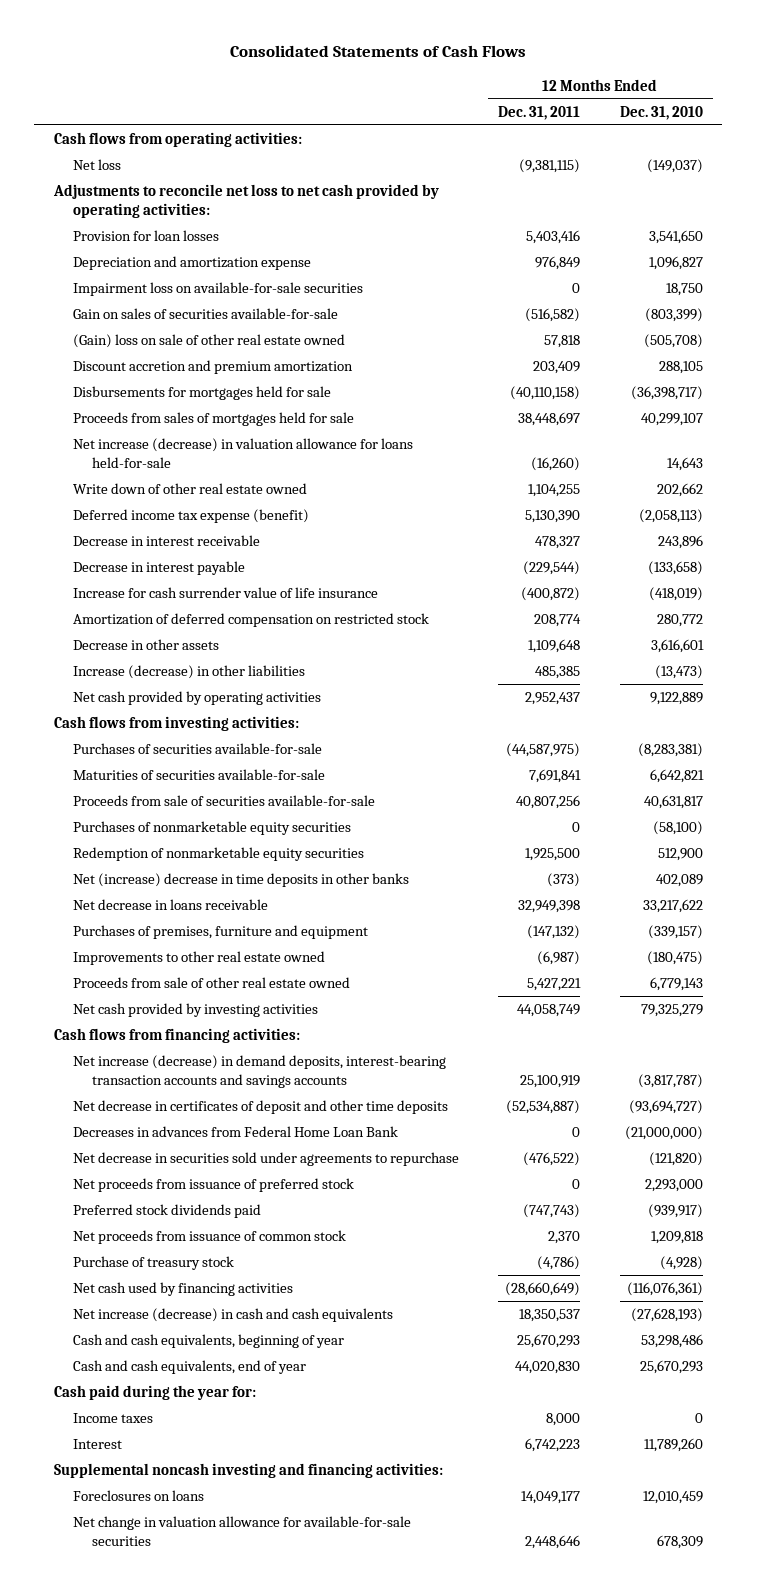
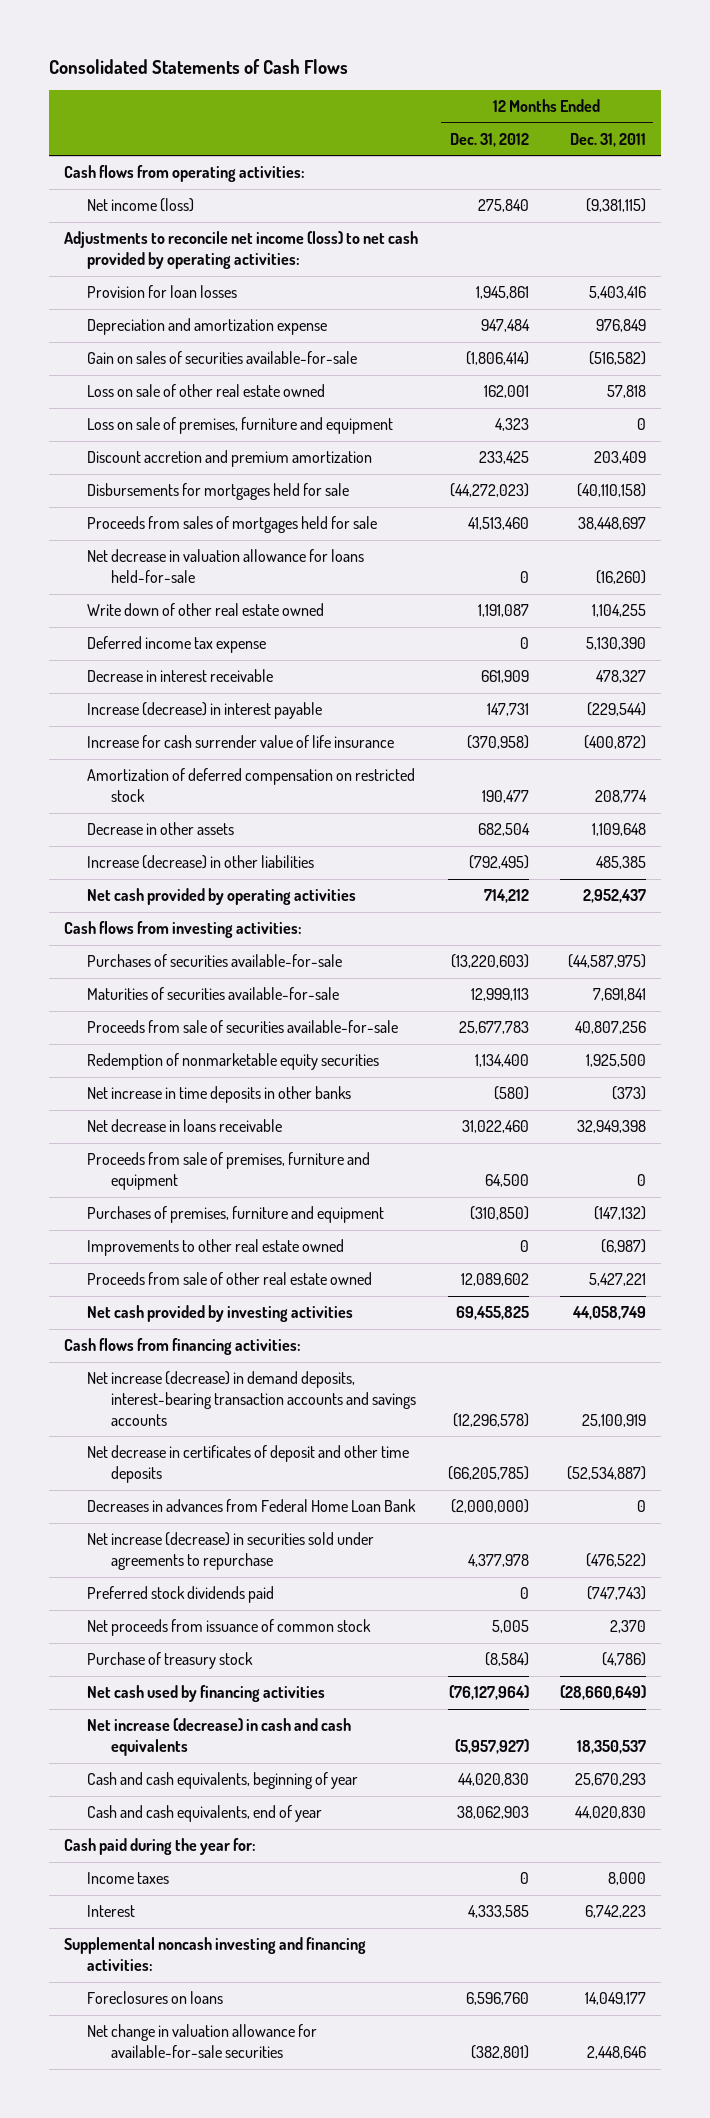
- | 12 Months Ended Dec. 31, 2011 | 12 Months Ended Dec. 31, 2010
+ | 12 Months Ended Dec. 31, 2012 | 12 Months Ended Dec. 31, 2011
- Net loss | (9,381,115) | (149,037)
- Adjustments to reconcile net loss to net cash provided by operating activities:
+ Net income (loss) | 275,840 | (9,381,115)
+ Adjustments to reconcile net income (loss) to net cash provided by operating activities:
- Impairment loss on available-for-sale securities | 0 | 18,750
- (Gain) loss on sale of other real estate owned | 57,818 | (505,708)
+ Loss on sale of other real estate owned | 162,001 | 57,818
+ Loss on sale of premises, furniture and equipment | 4,323 | 0
- Net increase (decrease) in valuation allowance for loans held-for-sale | (16,260) | 14,643
+ Net decrease in valuation allowance for loans held-for-sale | 0 | (16,260)
- Deferred income tax expense (benefit) | 5,130,390 | (2,058,113)
+ Deferred income tax expense | 0 | 5,130,390
- Decrease in interest payable | (229,544) | (133,658)
+ Increase (decrease) in interest payable | 147,731 | (229,544)
- Purchases of nonmarketable equity securities | 0 | (58,100)
- Net (increase) decrease in time deposits in other banks | (373) | 402,089
+ Net increase in time deposits in other banks | (580) | (373)
+ Proceeds from sale of premises, furniture and equipment | 64,500 | 0
- Net decrease in securities sold under agreements to repurchase | (476,522) | (121,820)
- Net proceeds from issuance of preferred stock | 0 | 2,293,000
+ Net increase (decrease) in securities sold under agreements to repurchase | 4,377,978 | (476,522)

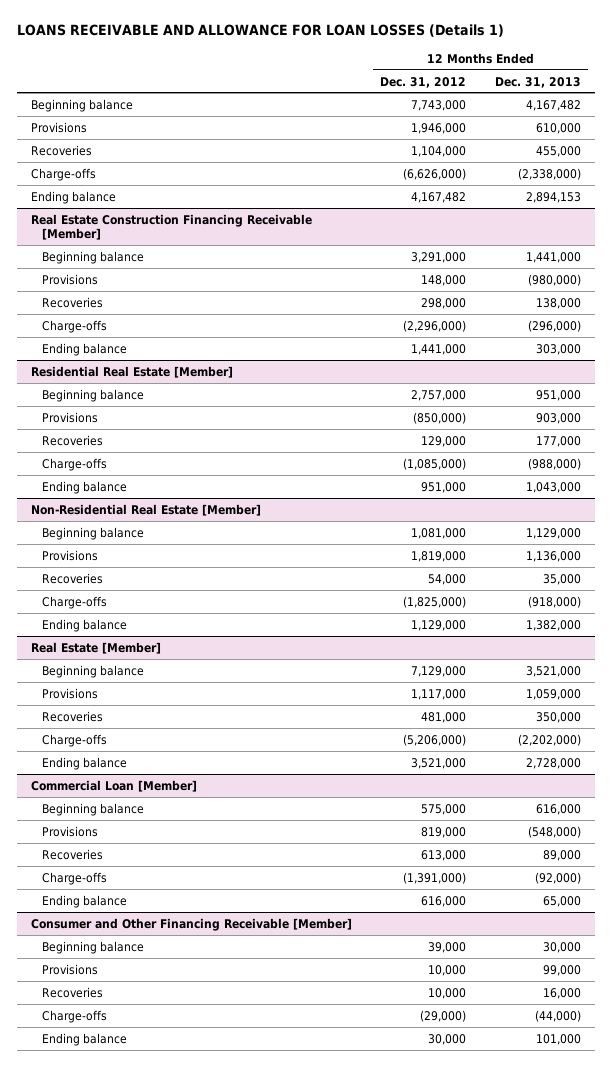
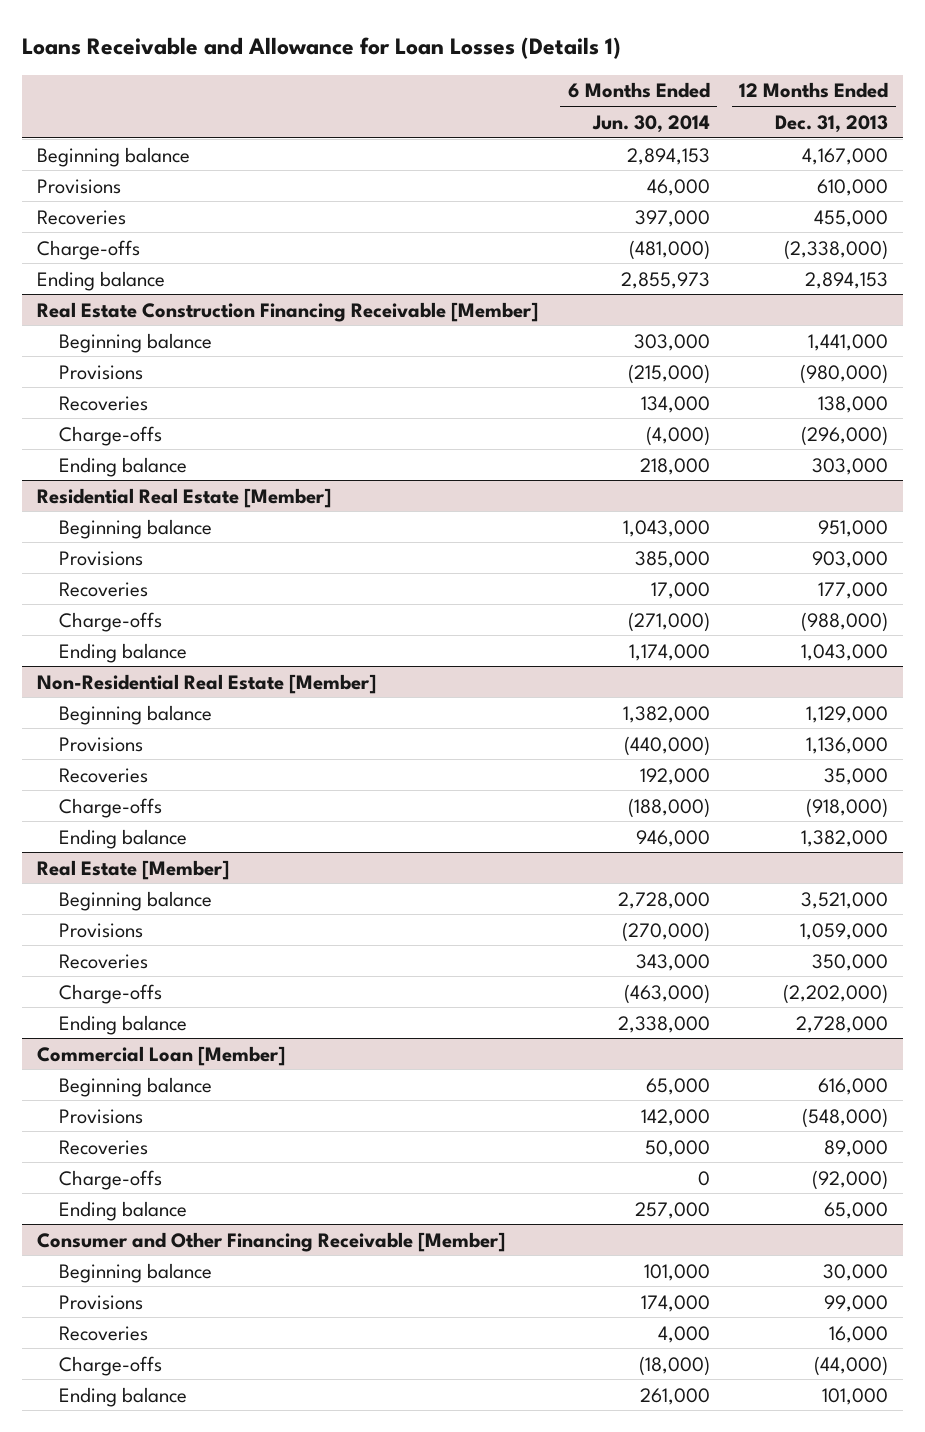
- LOANS RECEIVABLE AND ALLOWANCE FOR LOAN LOSSES (Details 1)
+ Loans Receivable and Allowance for Loan Losses (Details 1)
- | 12 Months Ended Dec. 31, 2012 | 12 Months Ended Dec. 31, 2013
+ | 6 Months Ended Jun. 30, 2014 | 12 Months Ended Dec. 31, 2013
- Beginning balance | 7,743,000 | 4,167,482
+ Beginning balance | 2,894,153 | 4,167,000

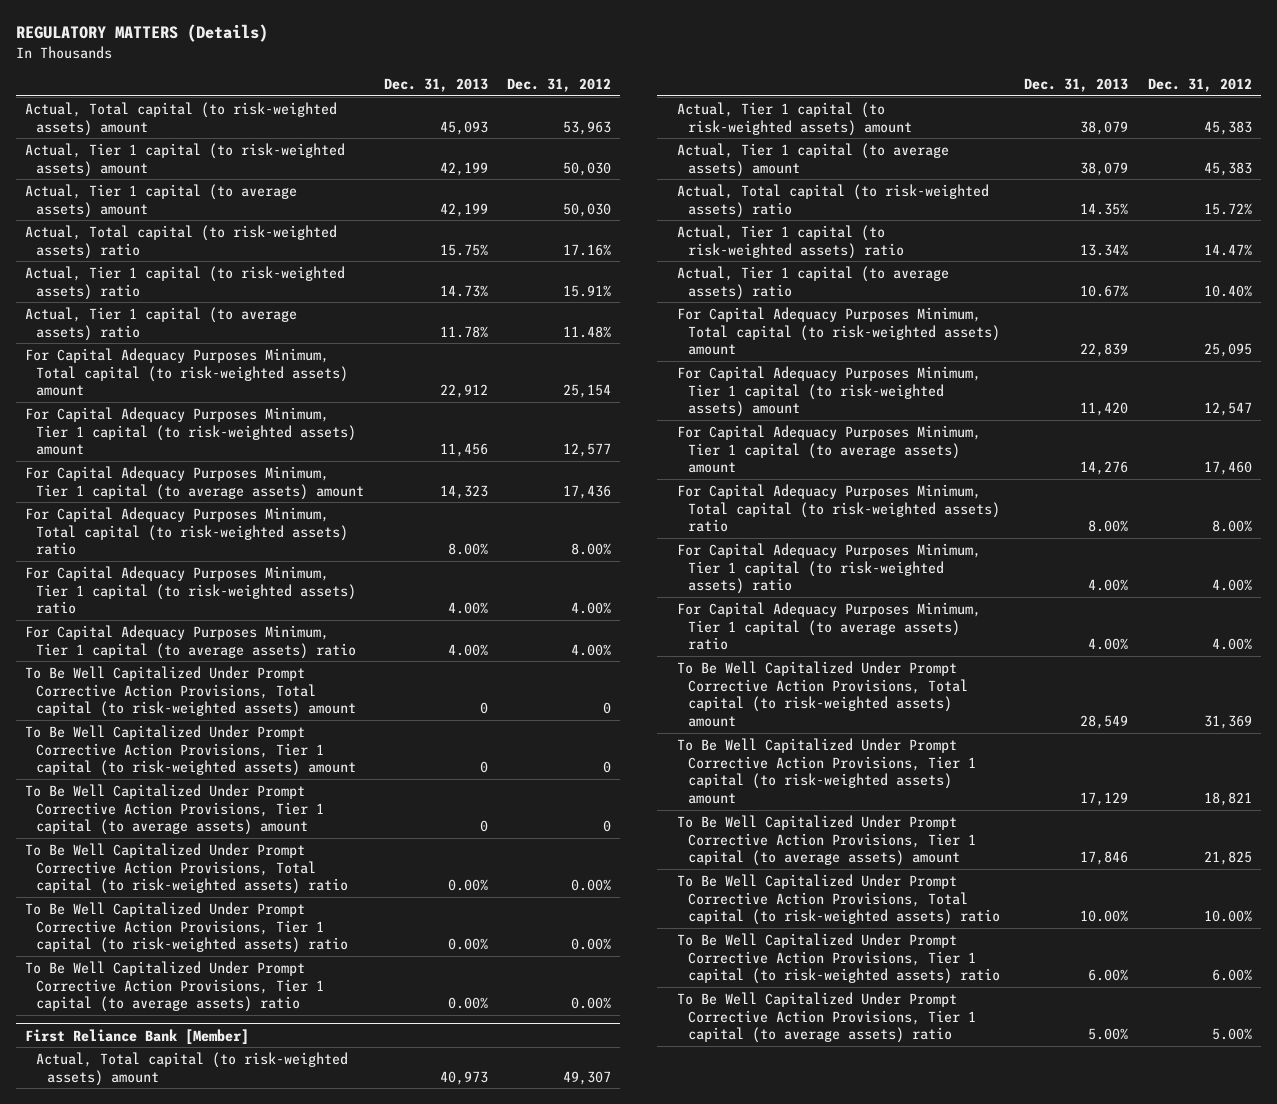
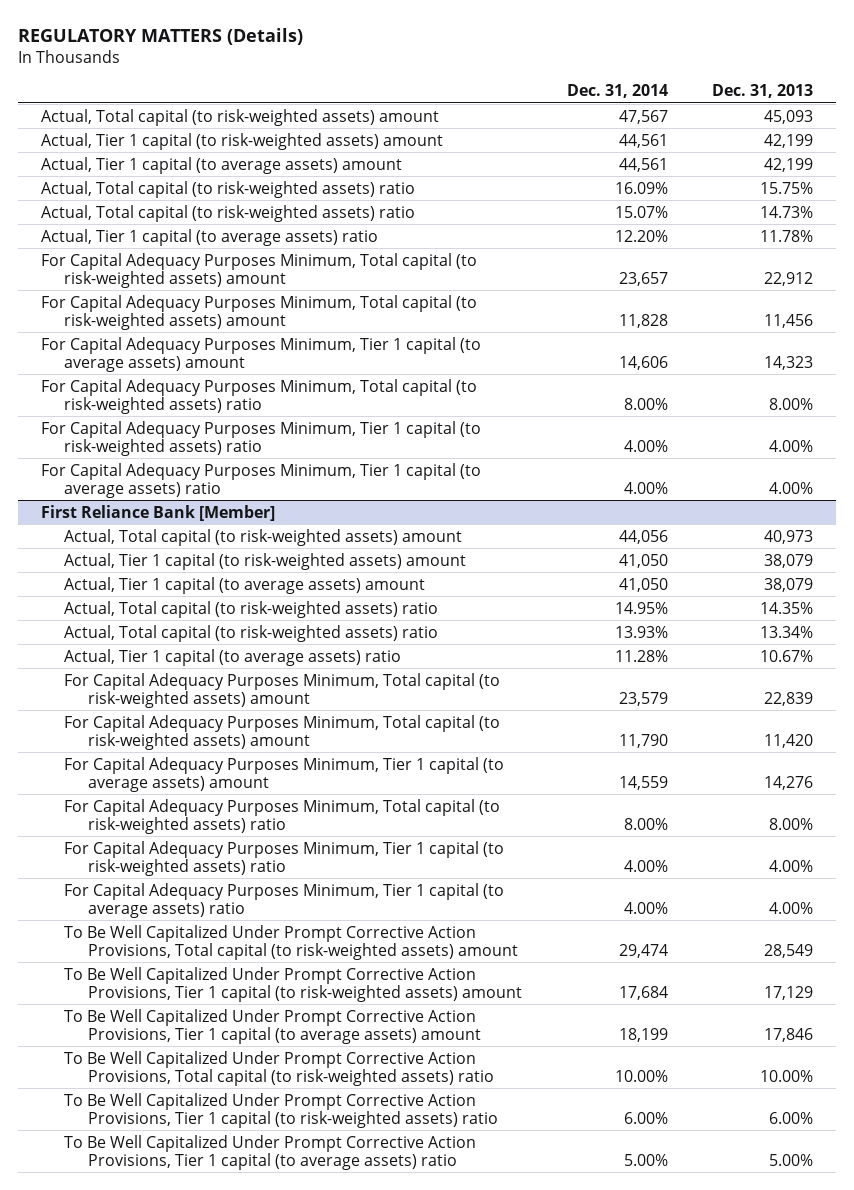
- | Dec. 31, 2013 | Dec. 31, 2012
+ | Dec. 31, 2014 | Dec. 31, 2013
- Actual, Tier 1 capital (to risk-weighted assets) ratio | 14.73% | 15.91%
+ Actual, Total capital (to risk-weighted assets) ratio | 15.07% | 14.73%
- For Capital Adequacy Purposes Minimum, Tier 1 capital (to risk-weighted assets) amount | 11,456 | 12,577
+ For Capital Adequacy Purposes Minimum, Total capital (to risk-weighted assets) amount | 11,828 | 11,456
- To Be Well Capitalized Under Prompt Corrective Action Provisions, Total capital (to risk-weighted assets) amount | 0 | 0
- To Be Well Capitalized Under Prompt Corrective Action Provisions, Tier 1 capital (to risk-weighted assets) amount | 0 | 0
- To Be Well Capitalized Under Prompt Corrective Action Provisions, Tier 1 capital (to average assets) amount | 0 | 0
- To Be Well Capitalized Under Prompt Corrective Action Provisions, Total capital (to risk-weighted assets) ratio | 0.00% | 0.00%
- To Be Well Capitalized Under Prompt Corrective Action Provisions, Tier 1 capital (to risk-weighted assets) ratio | 0.00% | 0.00%
- To Be Well Capitalized Under Prompt Corrective Action Provisions, Tier 1 capital (to average assets) ratio | 0.00% | 0.00%
@ First Reliance Bank [Member]
- Actual, Tier 1 capital (to risk-weighted assets) ratio | 13.34% | 14.47%
+ Actual, Total capital (to risk-weighted assets) ratio | 13.93% | 13.34%
- For Capital Adequacy Purposes Minimum, Tier 1 capital (to risk-weighted assets) amount | 11,420 | 12,547
+ For Capital Adequacy Purposes Minimum, Total capital (to risk-weighted assets) amount | 11,790 | 11,420

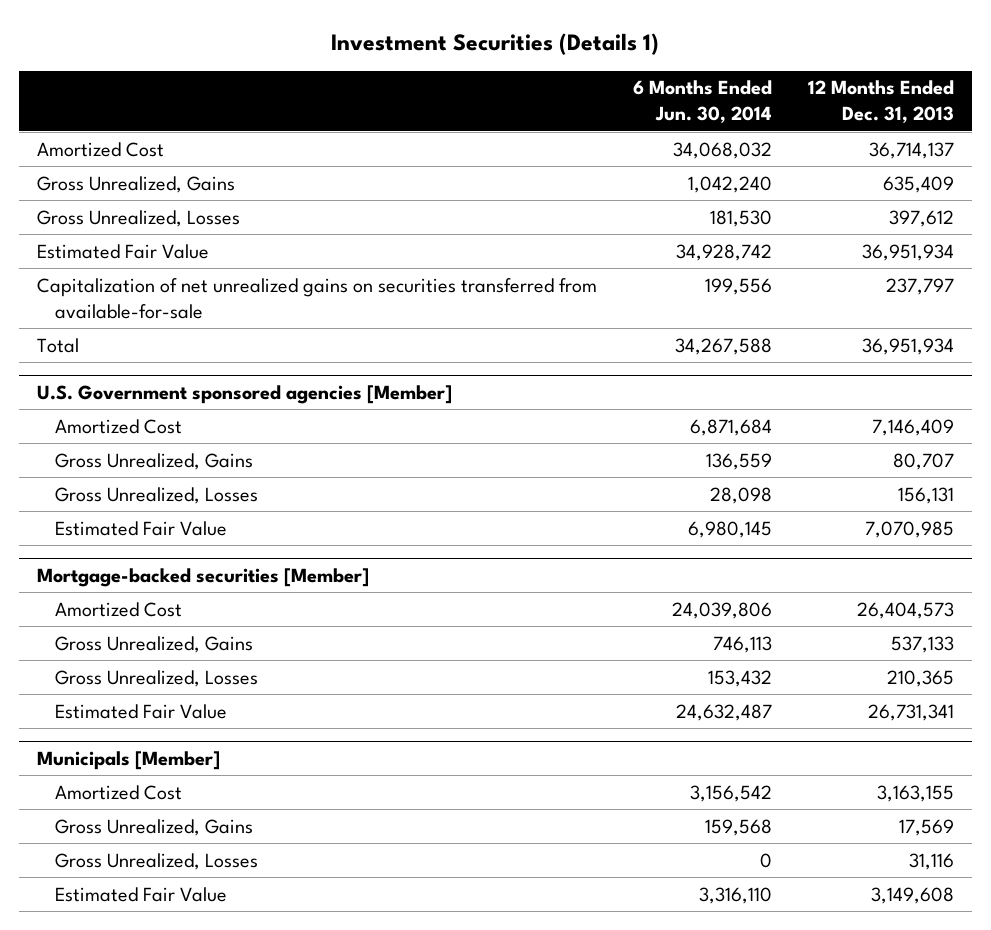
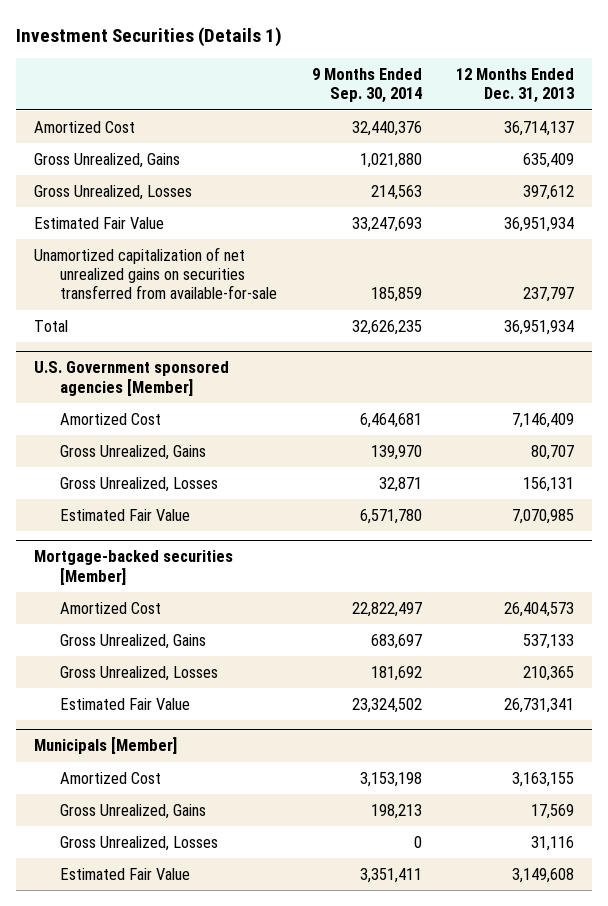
- | 6 Months Ended Jun. 30, 2014 | 12 Months Ended Dec. 31, 2013
+ | 9 Months Ended Sep. 30, 2014 | 12 Months Ended Dec. 31, 2013
- Capitalization of net unrealized gains on securities transferred from available-for-sale | 199,556 | 237,797
+ Unamortized capitalization of net unrealized gains on securities transferred from available-for-sale | 185,859 | 237,797

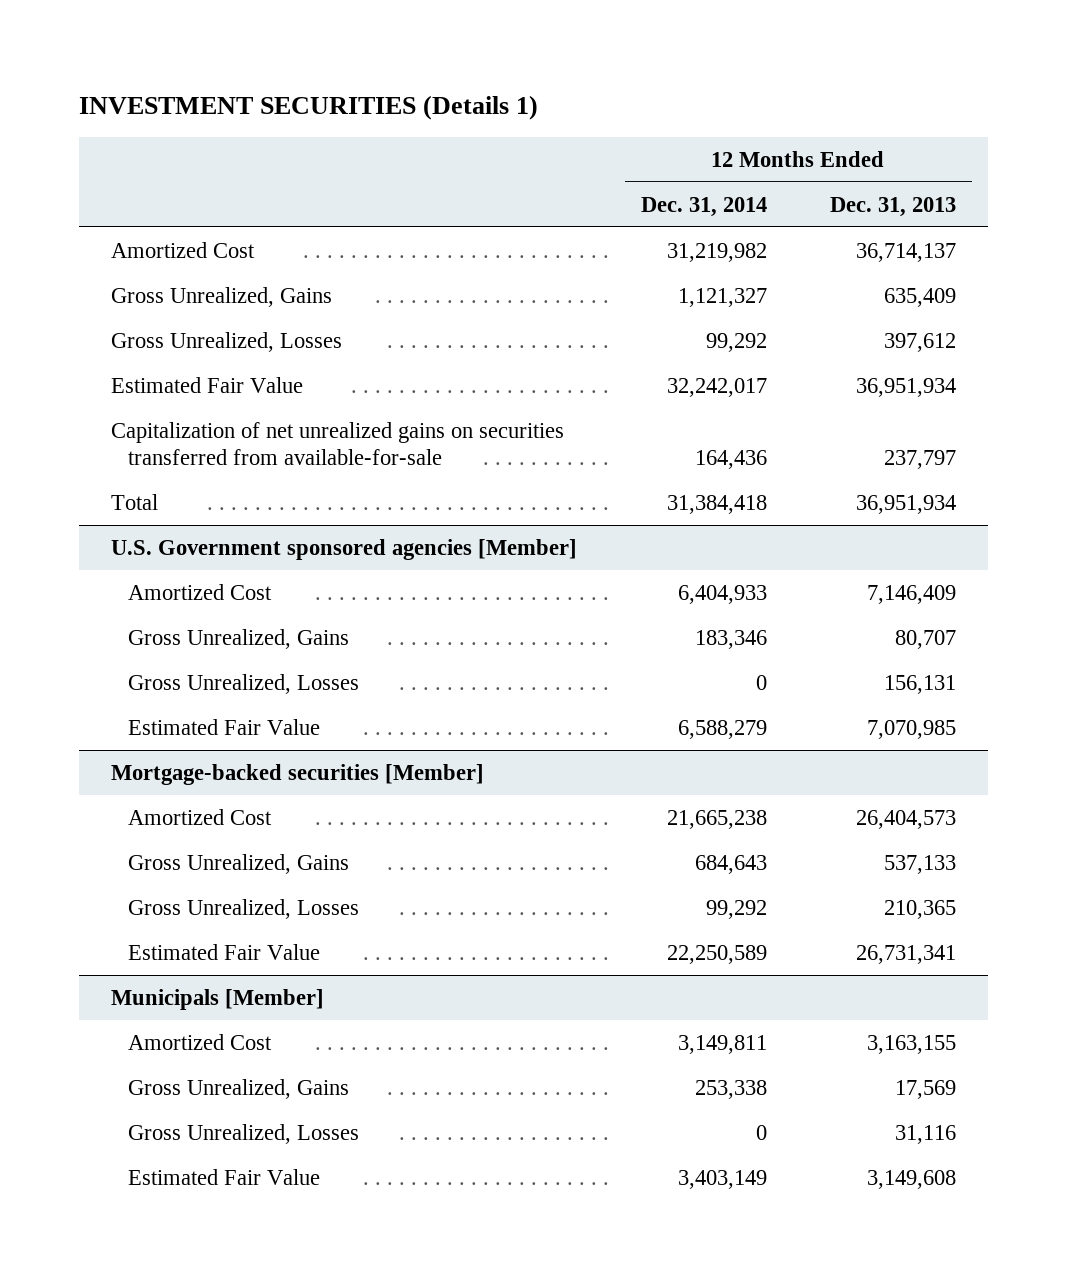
- Investment Securities (Details 1)
+ INVESTMENT SECURITIES (Details 1)
- | 9 Months Ended Sep. 30, 2014 | 12 Months Ended Dec. 31, 2013
+ | 12 Months Ended Dec. 31, 2014 | 12 Months Ended Dec. 31, 2013
- Unamortized capitalization of net unrealized gains on securities transferred from available-for-sale | 185,859 | 237,797
+ Capitalization of net unrealized gains on securities transferred from available-for-sale | 164,436 | 237,797

